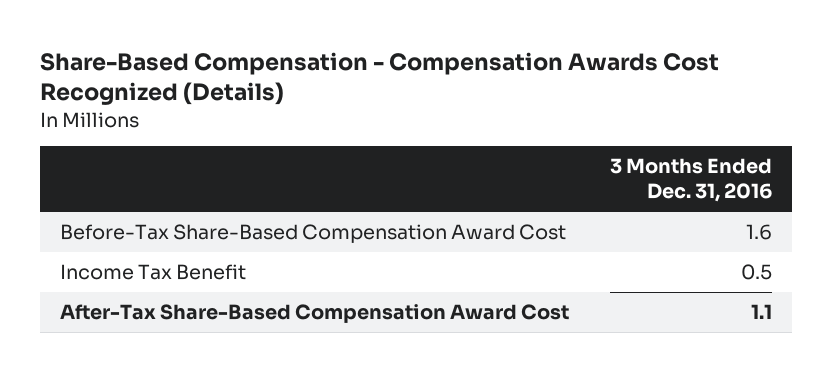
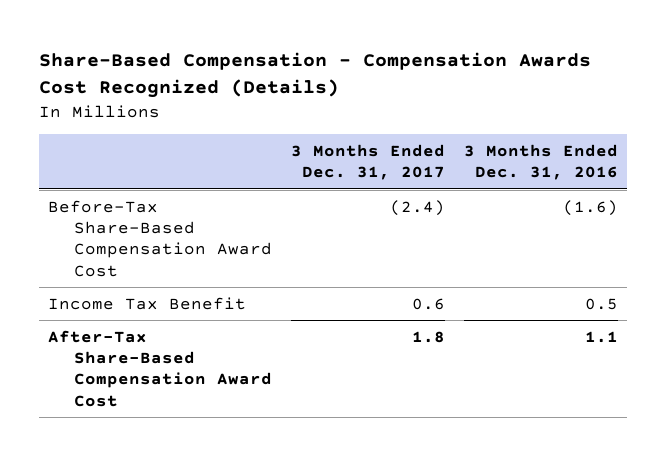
- | 3 Months Ended Dec. 31, 2016
+ | 3 Months Ended Dec. 31, 2017 | 3 Months Ended Dec. 31, 2016
- Before-Tax Share-Based Compensation Award Cost | 1.6
+ Before-Tax Share-Based Compensation Award Cost | (2.4) | (1.6)

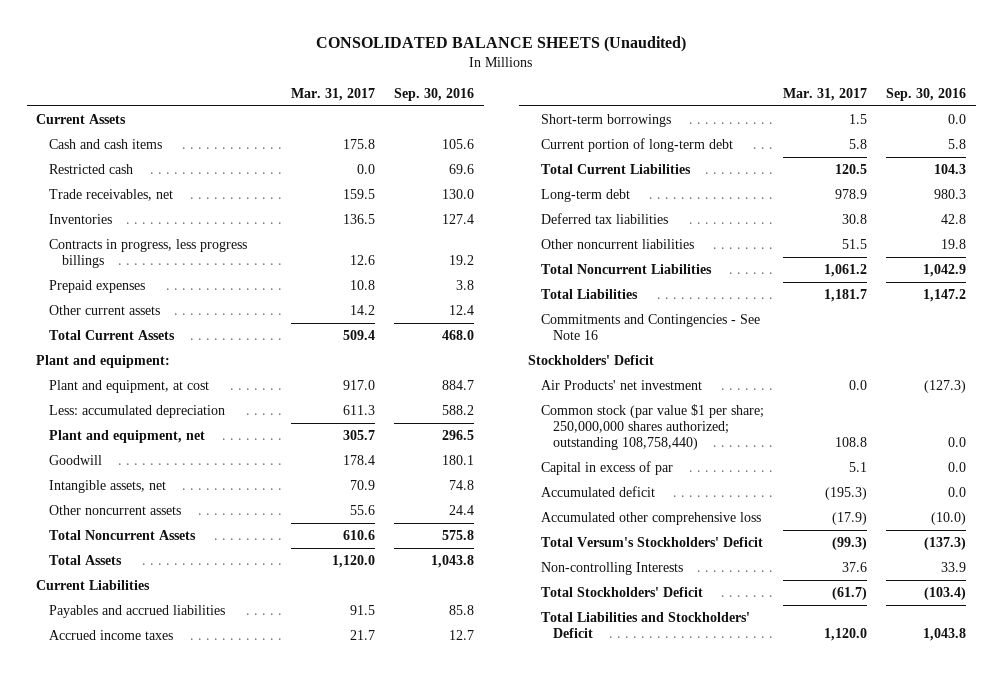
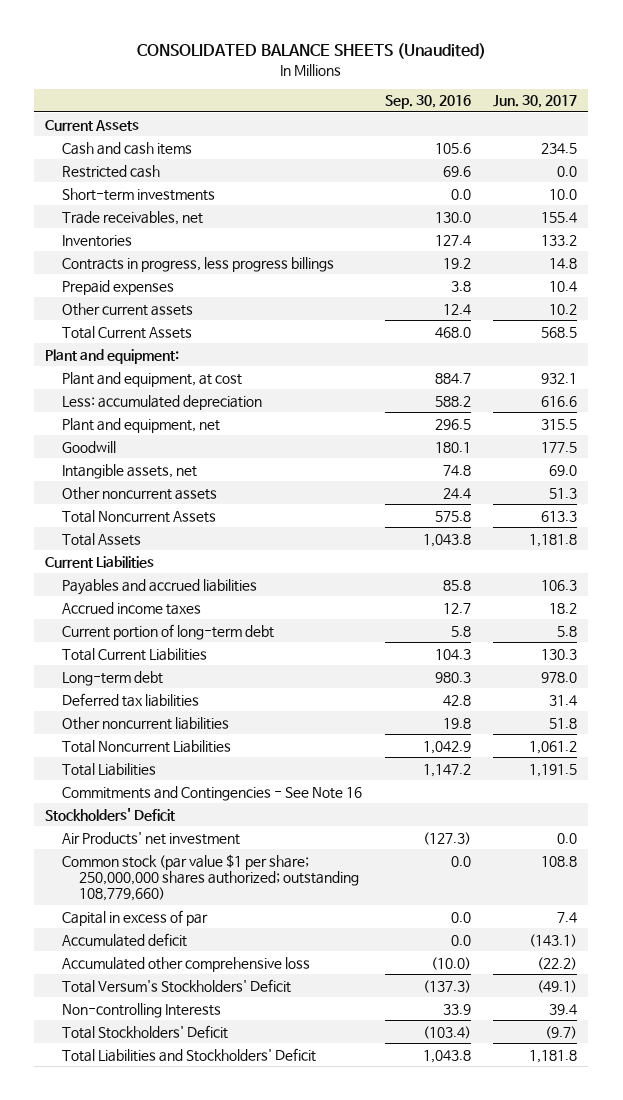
- | Mar. 31, 2017 | Sep. 30, 2016
+ | Sep. 30, 2016 | Jun. 30, 2017
+ Short-term investments | 0.0 | 10.0
- Short-term borrowings | 1.5 | 0.0
- Common stock (par value $1 per share; 250,000,000 shares authorized; outstanding 108,758,440) | 108.8 | 0.0
+ Common stock (par value $1 per share; 250,000,000 shares authorized; outstanding 108,779,660) | 0.0 | 108.8

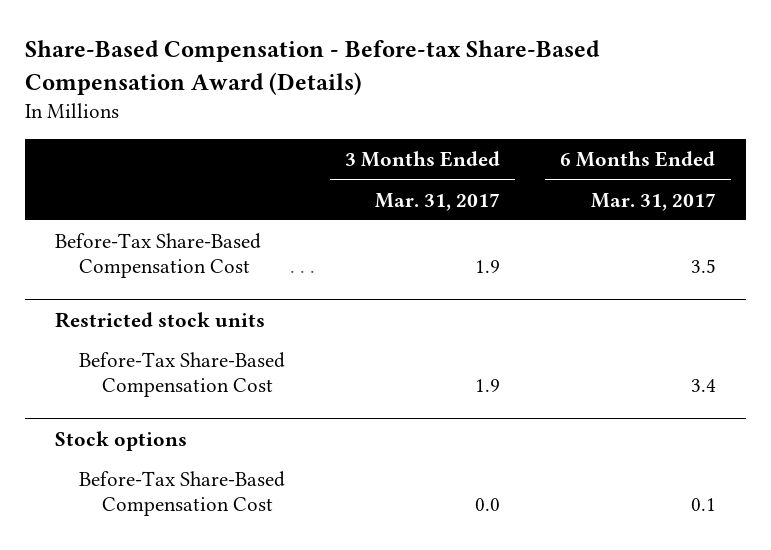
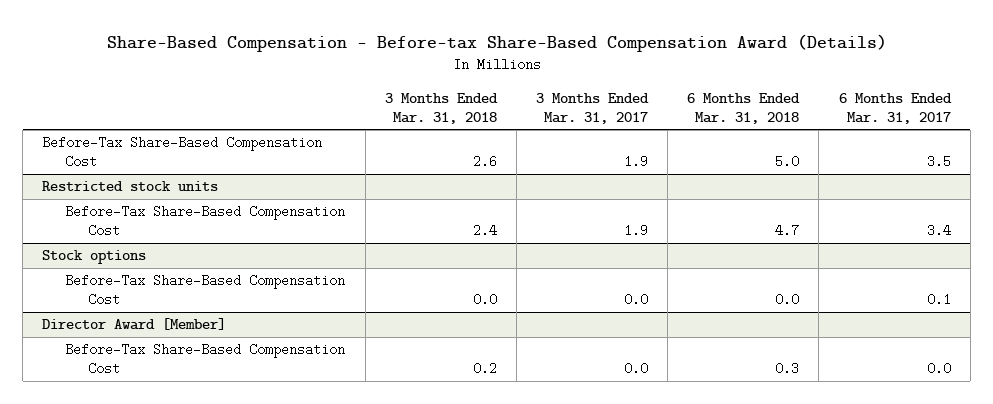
- | 3 Months Ended Mar. 31, 2017 | 6 Months Ended Mar. 31, 2017
+ | 3 Months Ended Mar. 31, 2018 | 3 Months Ended Mar. 31, 2017 | 6 Months Ended Mar. 31, 2018 | 6 Months Ended Mar. 31, 2017
+ Director Award [Member]
+ Before-Tax Share-Based Compensation Cost | 0.2 | 0.0 | 0.3 | 0.0

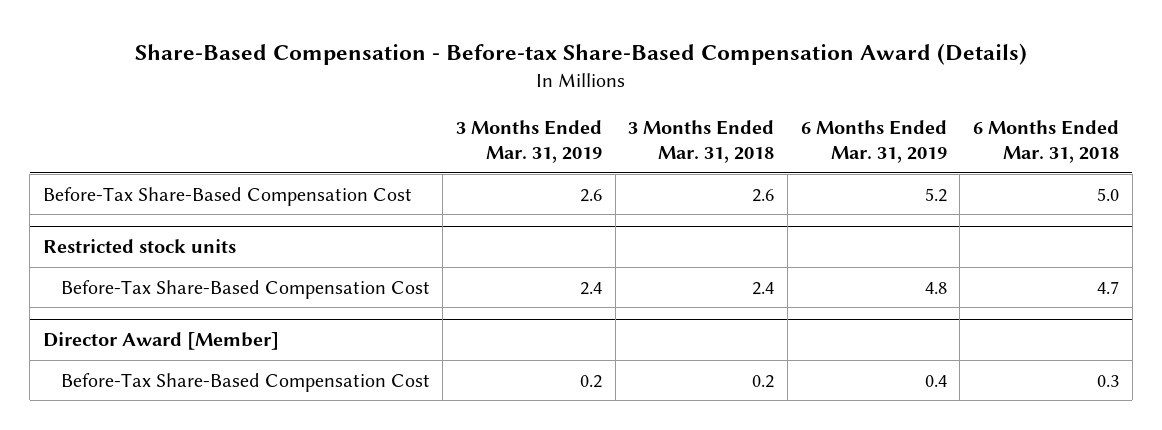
- | 3 Months Ended Mar. 31, 2018 | 3 Months Ended Mar. 31, 2017 | 6 Months Ended Mar. 31, 2018 | 6 Months Ended Mar. 31, 2017
+ | 3 Months Ended Mar. 31, 2019 | 3 Months Ended Mar. 31, 2018 | 6 Months Ended Mar. 31, 2019 | 6 Months Ended Mar. 31, 2018
- Stock options
- Before-Tax Share-Based Compensation Cost | 0.0 | 0.0 | 0.0 | 0.1

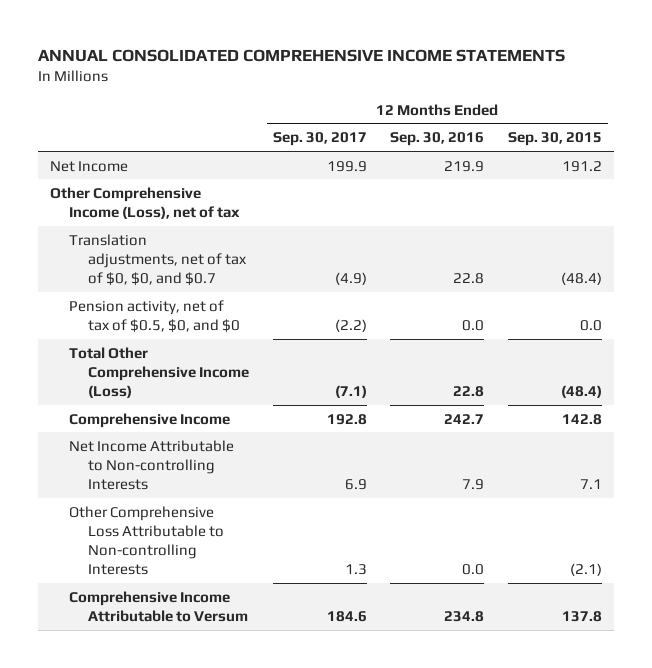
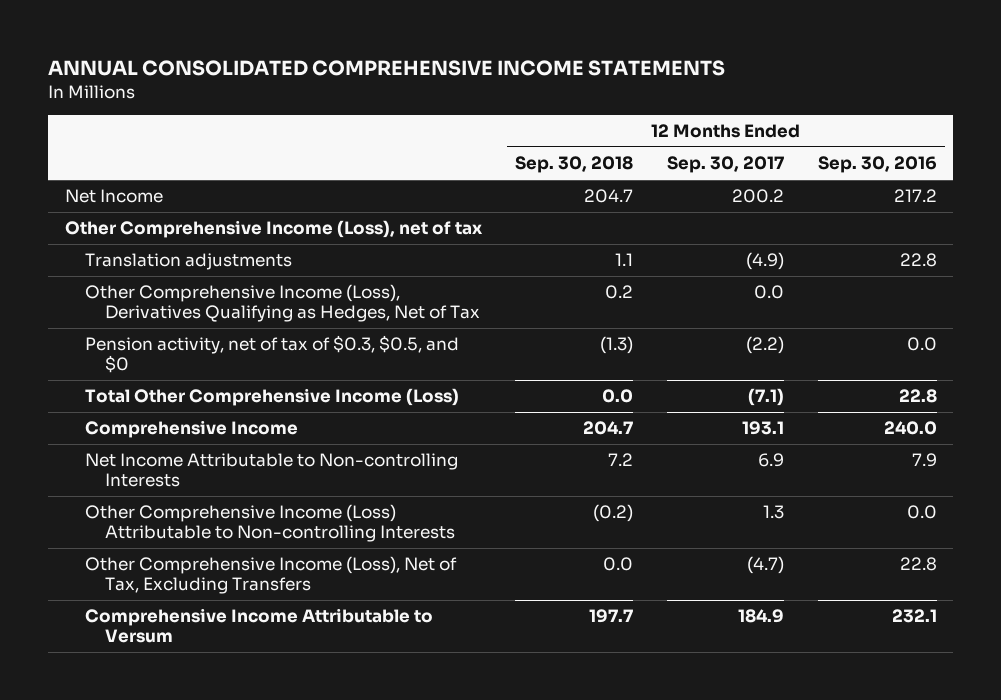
- | 12 Months Ended Sep. 30, 2017 | 12 Months Ended Sep. 30, 2016 | 12 Months Ended Sep. 30, 2015
+ | 12 Months Ended Sep. 30, 2018 | 12 Months Ended Sep. 30, 2017 | 12 Months Ended Sep. 30, 2016
- Net Income | 199.9 | 219.9 | 191.2
+ Net Income | 204.7 | 200.2 | 217.2
- Translation adjustments, net of tax of $0, $0, and $0.7 | (4.9) | 22.8 | (48.4)
- Pension activity, net of tax of $0.5, $0, and $0 | (2.2) | 0.0 | 0.0
+ Translation adjustments | 1.1 | (4.9) | 22.8
+ Other Comprehensive Income (Loss), Derivatives Qualifying as Hedges, Net of Tax | 0.2 | 0.0 |
+ Pension activity, net of tax of $0.3, $0.5, and $0 | (1.3) | (2.2) | 0.0
- Comprehensive Income | 192.8 | 242.7 | 142.8
+ Comprehensive Income | 204.7 | 193.1 | 240.0
- Other Comprehensive Loss Attributable to Non-controlling Interests | 1.3 | 0.0 | (2.1)
- Comprehensive Income Attributable to Versum | 184.6 | 234.8 | 137.8
+ Other Comprehensive Income (Loss) Attributable to Non-controlling Interests | (0.2) | 1.3 | 0.0
+ Other Comprehensive Income (Loss), Net of Tax, Excluding Transfers | 0.0 | (4.7) | 22.8
+ Comprehensive Income Attributable to Versum | 197.7 | 184.9 | 232.1

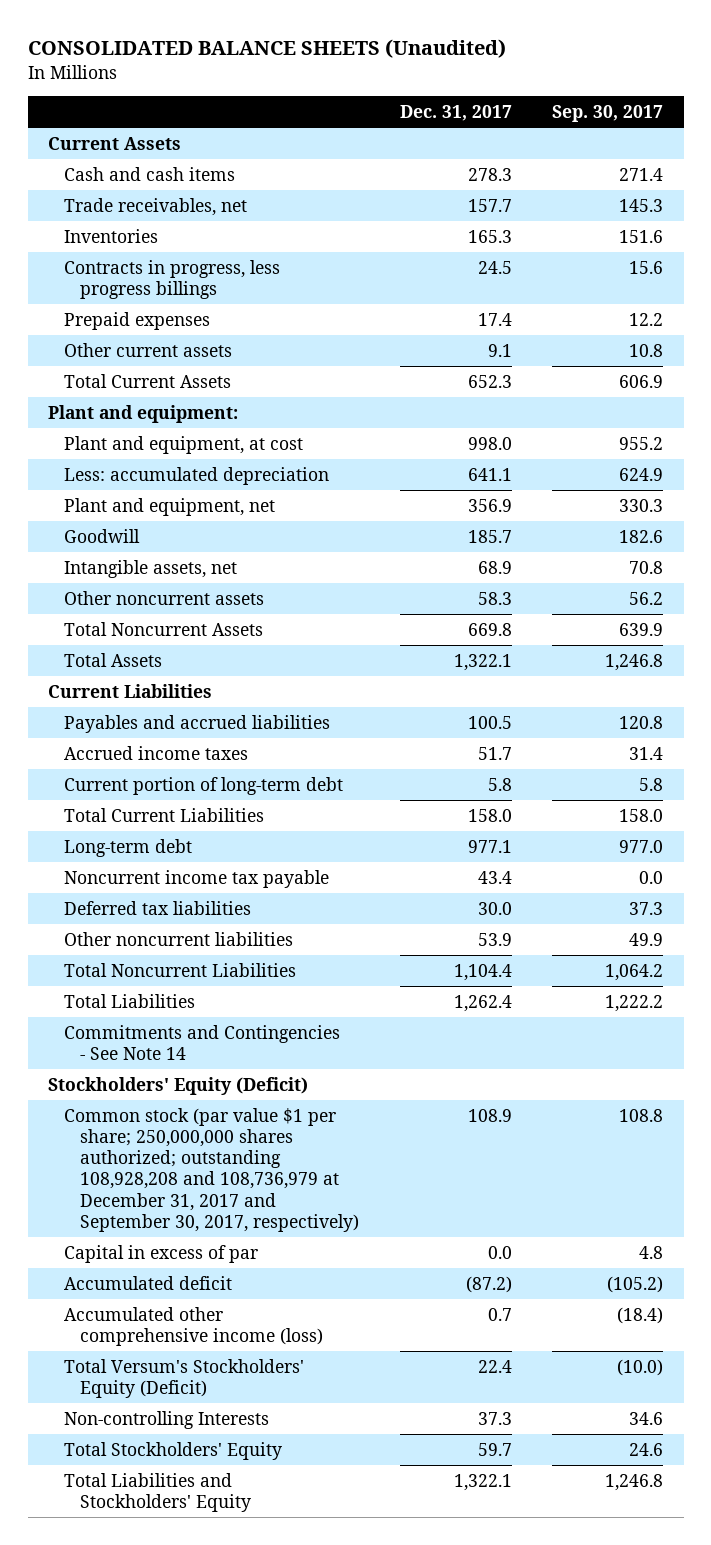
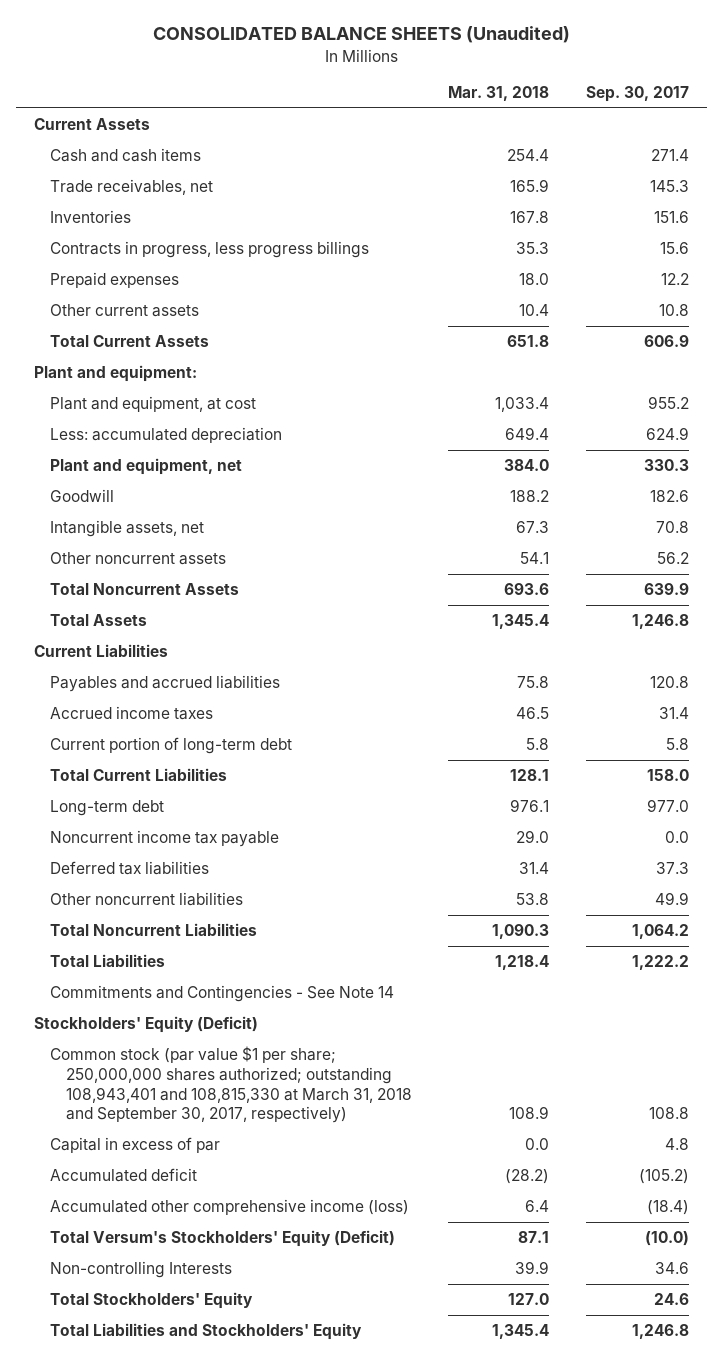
- | Dec. 31, 2017 | Sep. 30, 2017
+ | Mar. 31, 2018 | Sep. 30, 2017
- Common stock (par value $1 per share; 250,000,000 shares authorized; outstanding 108,928,208 and 108,736,979 at December 31, 2017 and September 30, 2017, respectively) | 108.9 | 108.8
+ Common stock (par value $1 per share; 250,000,000 shares authorized; outstanding 108,943,401 and 108,815,330 at March 31, 2018 and September 30, 2017, respectively) | 108.9 | 108.8

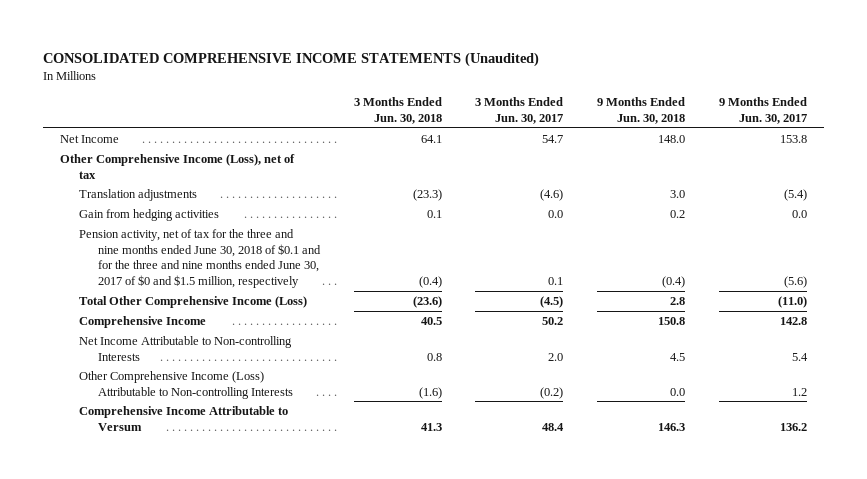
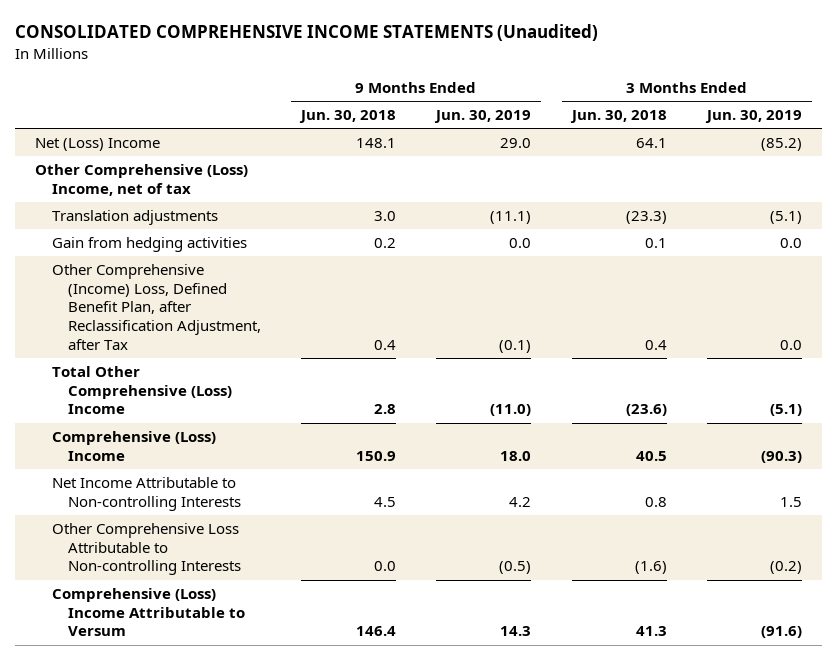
- | 3 Months Ended Jun. 30, 2018 | 3 Months Ended Jun. 30, 2017 | 9 Months Ended Jun. 30, 2018 | 9 Months Ended Jun. 30, 2017
+ | 9 Months Ended Jun. 30, 2018 | 9 Months Ended Jun. 30, 2019 | 3 Months Ended Jun. 30, 2018 | 3 Months Ended Jun. 30, 2019
- Net Income | 64.1 | 54.7 | 148.0 | 153.8
- Other Comprehensive Income (Loss), net of tax
+ Net (Loss) Income | 148.1 | 29.0 | 64.1 | (85.2)
+ Other Comprehensive (Loss) Income, net of tax
- Pension activity, net of tax for the three and nine months ended June 30, 2018 of $0.1 and for the three and nine months ended June 30, 2017 of $0 and $1.5 million, respectively | (0.4) | 0.1 | (0.4) | (5.6)
- Total Other Comprehensive Income (Loss) | (23.6) | (4.5) | 2.8 | (11.0)
- Comprehensive Income | 40.5 | 50.2 | 150.8 | 142.8
+ Other Comprehensive (Income) Loss, Defined Benefit Plan, after Reclassification Adjustment, after Tax | 0.4 | (0.1) | 0.4 | 0.0
+ Total Other Comprehensive (Loss) Income | 2.8 | (11.0) | (23.6) | (5.1)
+ Comprehensive (Loss) Income | 150.9 | 18.0 | 40.5 | (90.3)
- Other Comprehensive Income (Loss) Attributable to Non-controlling Interests | (1.6) | (0.2) | 0.0 | 1.2
- Comprehensive Income Attributable to Versum | 41.3 | 48.4 | 146.3 | 136.2
+ Other Comprehensive Loss Attributable to Non-controlling Interests | 0.0 | (0.5) | (1.6) | (0.2)
+ Comprehensive (Loss) Income Attributable to Versum | 146.4 | 14.3 | 41.3 | (91.6)

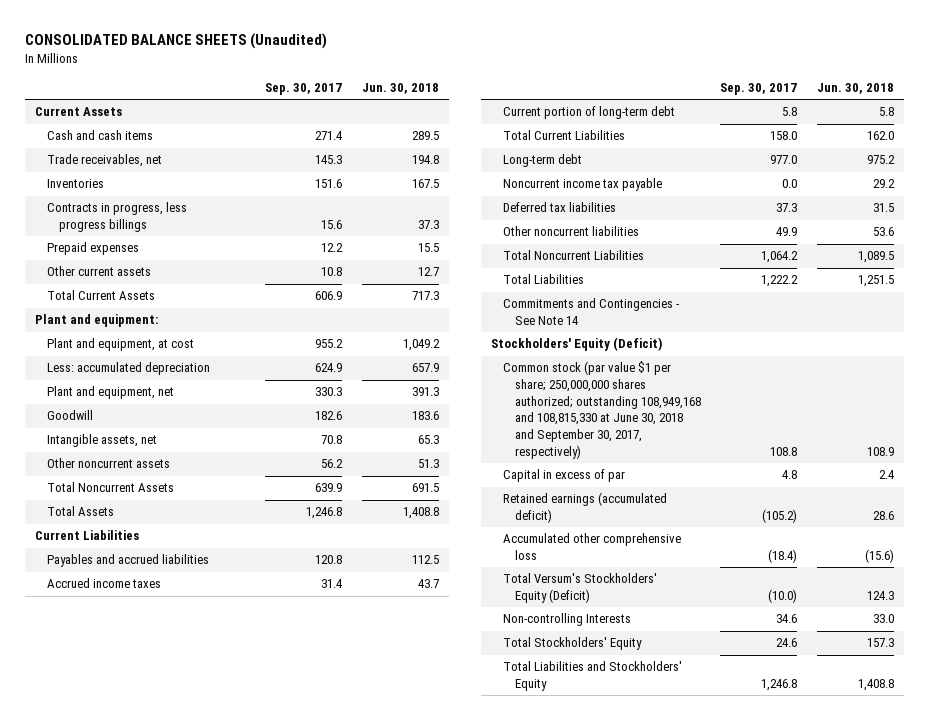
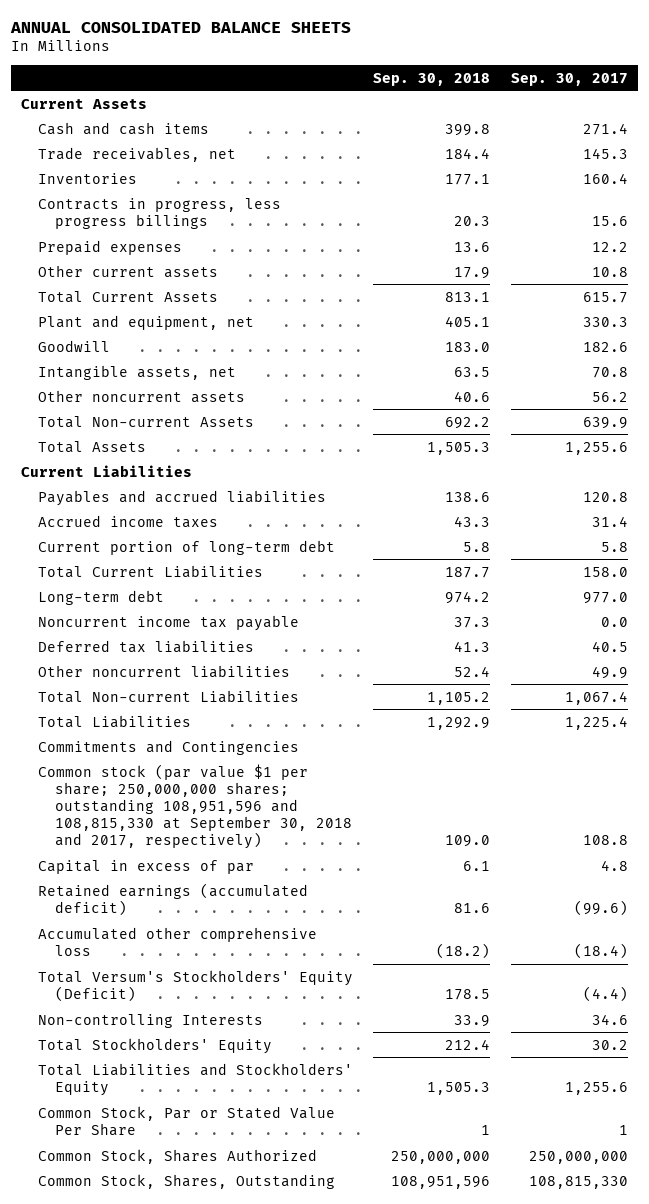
- CONSOLIDATED BALANCE SHEETS (Unaudited)
+ ANNUAL CONSOLIDATED BALANCE SHEETS
- | Sep. 30, 2017 | Jun. 30, 2018
+ | Sep. 30, 2018 | Sep. 30, 2017
- Inventories | 151.6 | 167.5
+ Inventories | 177.1 | 160.4
- Total Current Assets | 606.9 | 717.3
- Plant and equipment:
- Plant and equipment, at cost | 955.2 | 1,049.2
- Less: accumulated depreciation | 624.9 | 657.9
+ Total Current Assets | 813.1 | 615.7
- Total Noncurrent Assets | 639.9 | 691.5
- Total Assets | 1,246.8 | 1,408.8
+ Total Non-current Assets | 692.2 | 639.9
+ Total Assets | 1,505.3 | 1,255.6
- Deferred tax liabilities | 37.3 | 31.5
+ Deferred tax liabilities | 41.3 | 40.5
- Total Noncurrent Liabilities | 1,064.2 | 1,089.5
- Total Liabilities | 1,222.2 | 1,251.5
- Commitments and Contingencies - See Note 14
- Stockholders' Equity (Deficit)
- Common stock (par value $1 per share; 250,000,000 shares authorized; outstanding 108,949,168 and 108,815,330 at June 30, 2018 and September 30, 2017, respectively) | 108.8 | 108.9
+ Total Non-current Liabilities | 1,105.2 | 1,067.4
+ Total Liabilities | 1,292.9 | 1,225.4
+ Commitments and Contingencies
+ Common stock (par value $1 per share; 250,000,000 shares; outstanding 108,951,596 and 108,815,330 at September 30, 2018 and 2017, respectively) | 109.0 | 108.8
- Retained earnings (accumulated deficit) | (105.2) | 28.6
+ Retained earnings (accumulated deficit) | 81.6 | (99.6)
- Total Versum's Stockholders' Equity (Deficit) | (10.0) | 124.3
+ Total Versum's Stockholders' Equity (Deficit) | 178.5 | (4.4)
- Total Stockholders' Equity | 24.6 | 157.3
- Total Liabilities and Stockholders' Equity | 1,246.8 | 1,408.8
+ Total Stockholders' Equity | 212.4 | 30.2
+ Total Liabilities and Stockholders' Equity | 1,505.3 | 1,255.6
+ Common Stock, Par or Stated Value Per Share | 1 | 1
+ Common Stock, Shares Authorized | 250,000,000 | 250,000,000
+ Common Stock, Shares, Outstanding | 108,951,596 | 108,815,330

